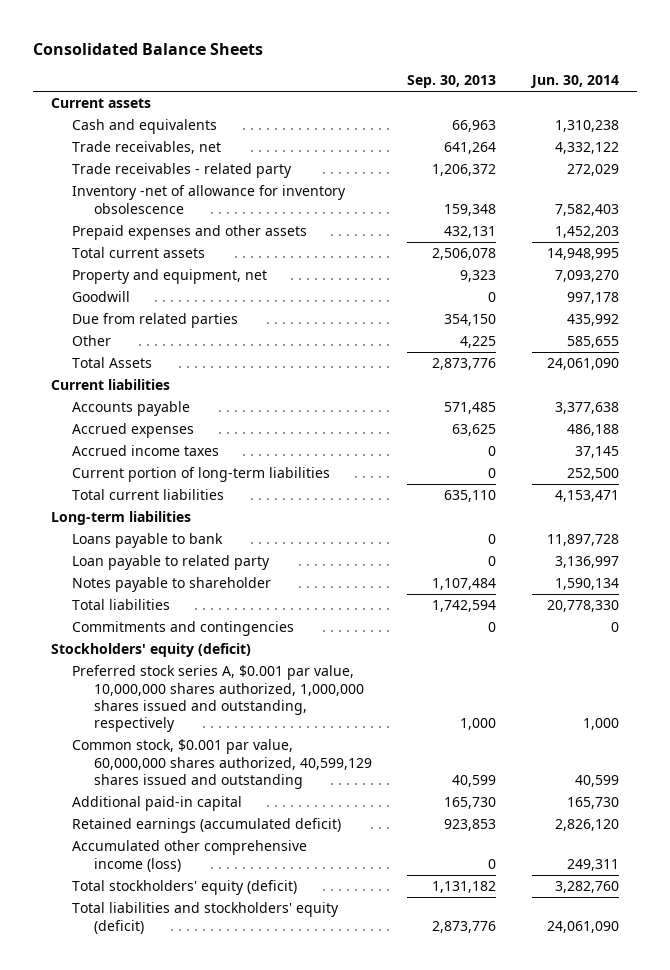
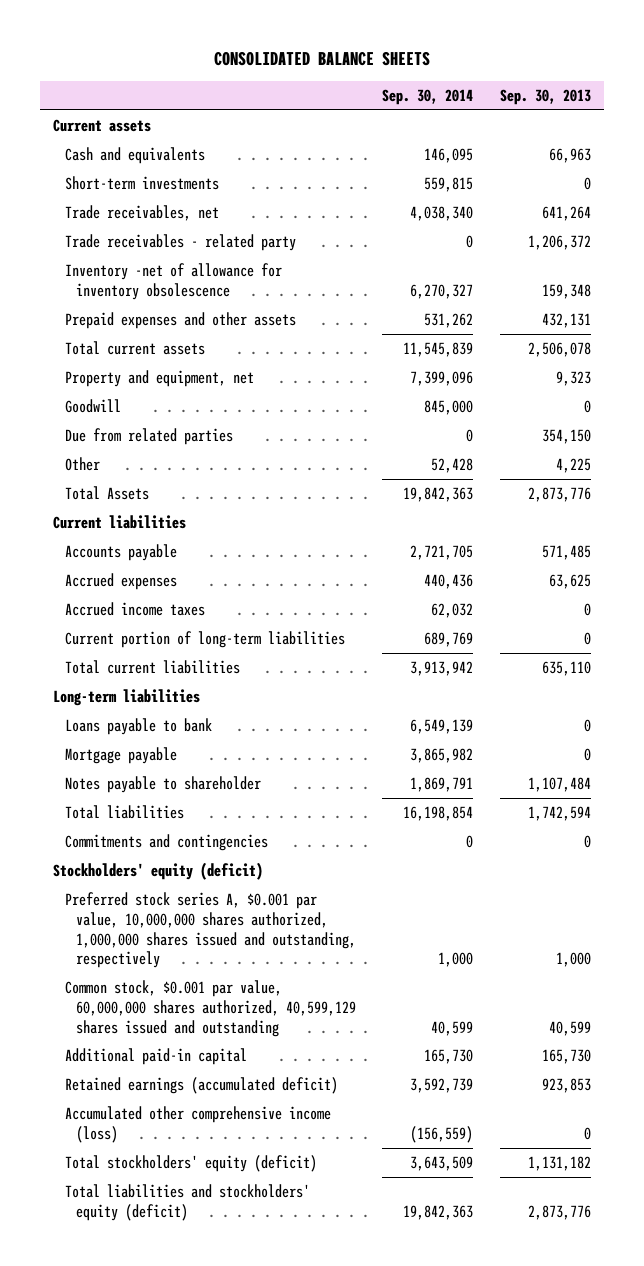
- Consolidated Balance Sheets
+ CONSOLIDATED BALANCE SHEETS
- | Sep. 30, 2013 | Jun. 30, 2014
+ | Sep. 30, 2014 | Sep. 30, 2013
+ Short-term investments | 559,815 | 0
- Loan payable to related party | 0 | 3,136,997
+ Mortgage payable | 3,865,982 | 0

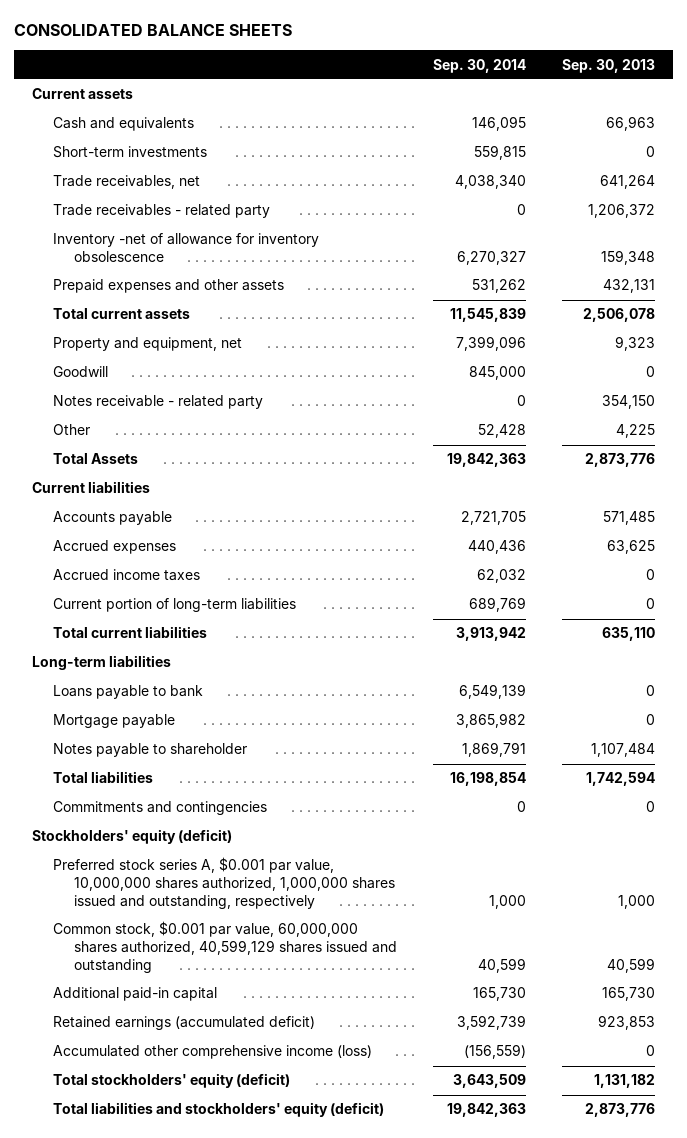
- Due from related parties | 0 | 354,150
+ Notes receivable - related party | 0 | 354,150

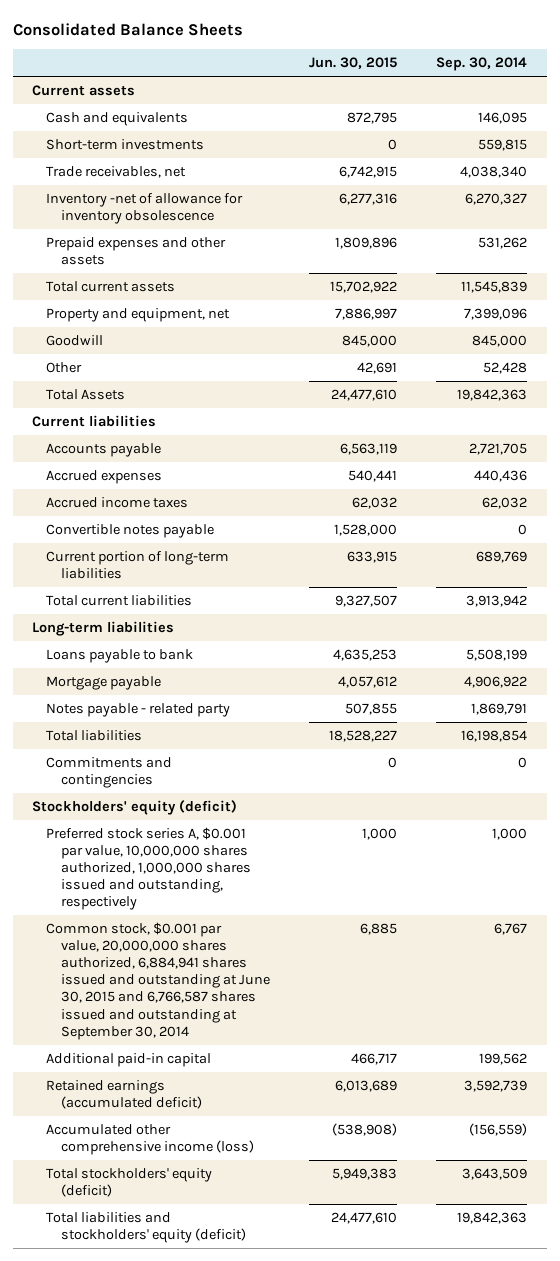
- CONSOLIDATED BALANCE SHEETS
+ Consolidated Balance Sheets
- | Sep. 30, 2014 | Sep. 30, 2013
+ | Jun. 30, 2015 | Sep. 30, 2014
- Trade receivables - related party | 0 | 1,206,372
- Notes receivable - related party | 0 | 354,150
+ Convertible notes payable | 1,528,000 | 0
- Loans payable to bank | 6,549,139 | 0
- Mortgage payable | 3,865,982 | 0
- Notes payable to shareholder | 1,869,791 | 1,107,484
+ Loans payable to bank | 4,635,253 | 5,508,199
+ Mortgage payable | 4,057,612 | 4,906,922
+ Notes payable - related party | 507,855 | 1,869,791
- Common stock, $0.001 par value, 60,000,000 shares authorized, 40,599,129 shares issued and outstanding | 40,599 | 40,599
- Additional paid-in capital | 165,730 | 165,730
+ Common stock, $0.001 par value, 20,000,000 shares authorized, 6,884,941 shares issued and outstanding at June 30, 2015 and 6,766,587 shares issued and outstanding at September 30, 2014 | 6,885 | 6,767
+ Additional paid-in capital | 466,717 | 199,562

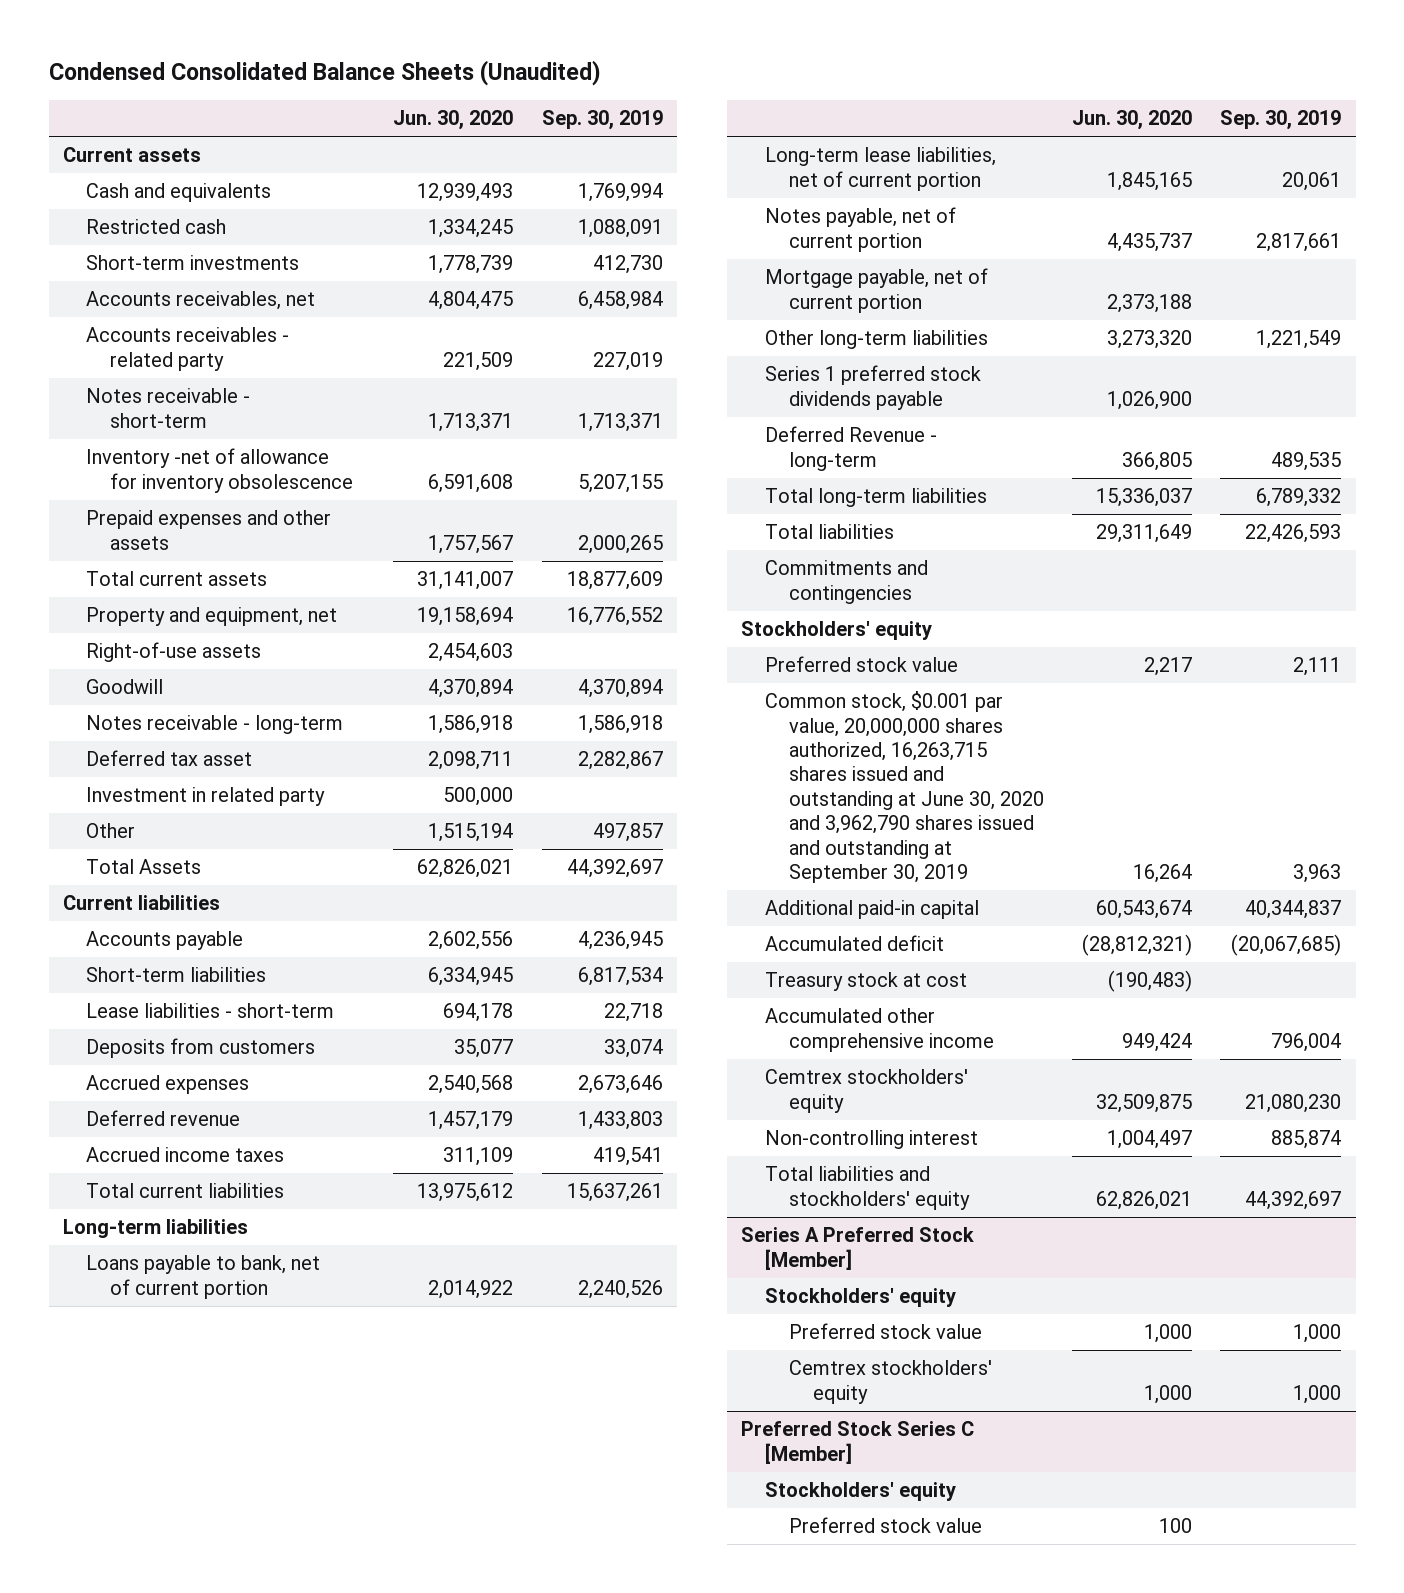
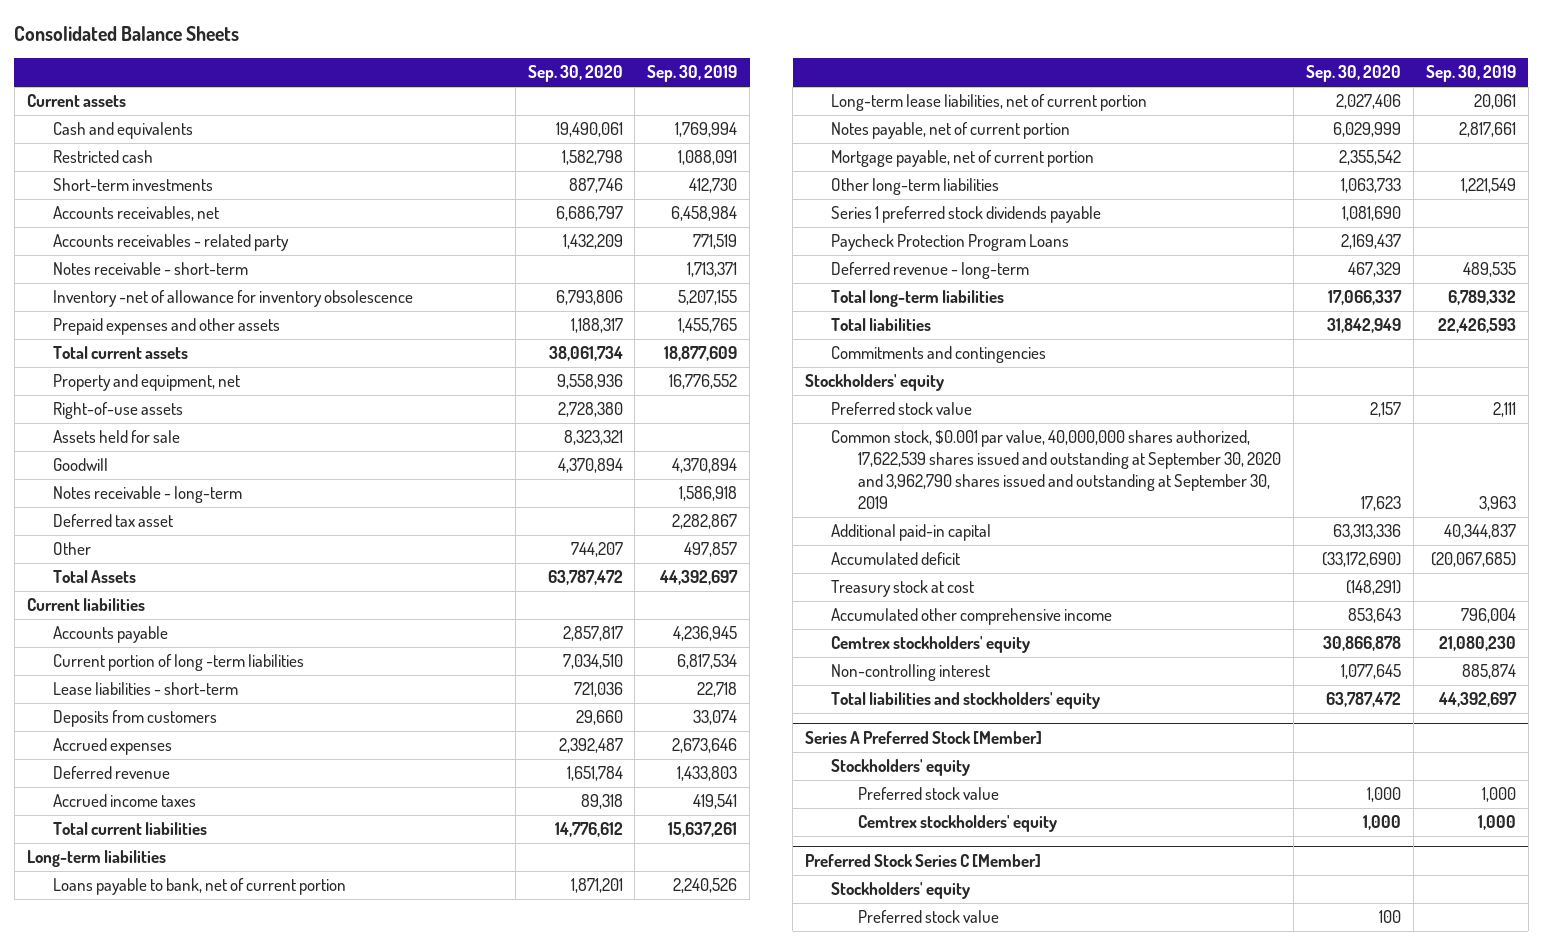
- Condensed Consolidated Balance Sheets (Unaudited)
+ Consolidated Balance Sheets
- | Jun. 30, 2020 | Sep. 30, 2019
+ | Sep. 30, 2020 | Sep. 30, 2019
- Accounts receivables - related party | 221,509 | 227,019
+ Accounts receivables - related party | 1,432,209 | 771,519
- Prepaid expenses and other assets | 1,757,567 | 2,000,265
+ Prepaid expenses and other assets | 1,188,317 | 1,455,765
+ Assets held for sale | 8,323,321 |
- Investment in related party | 500,000 |
- Short-term liabilities | 6,334,945 | 6,817,534
+ Current portion of long -term liabilities | 7,034,510 | 6,817,534
- Deferred Revenue - long-term | 366,805 | 489,535
+ Paycheck Protection Program Loans | 2,169,437 |
+ Deferred revenue - long-term | 467,329 | 489,535
- Common stock, $0.001 par value, 20,000,000 shares authorized, 16,263,715 shares issued and outstanding at June 30, 2020 and 3,962,790 shares issued and outstanding at September 30, 2019 | 16,264 | 3,963
+ Common stock, $0.001 par value, 40,000,000 shares authorized, 17,622,539 shares issued and outstanding at September 30, 2020 and 3,962,790 shares issued and outstanding at September 30, 2019 | 17,623 | 3,963

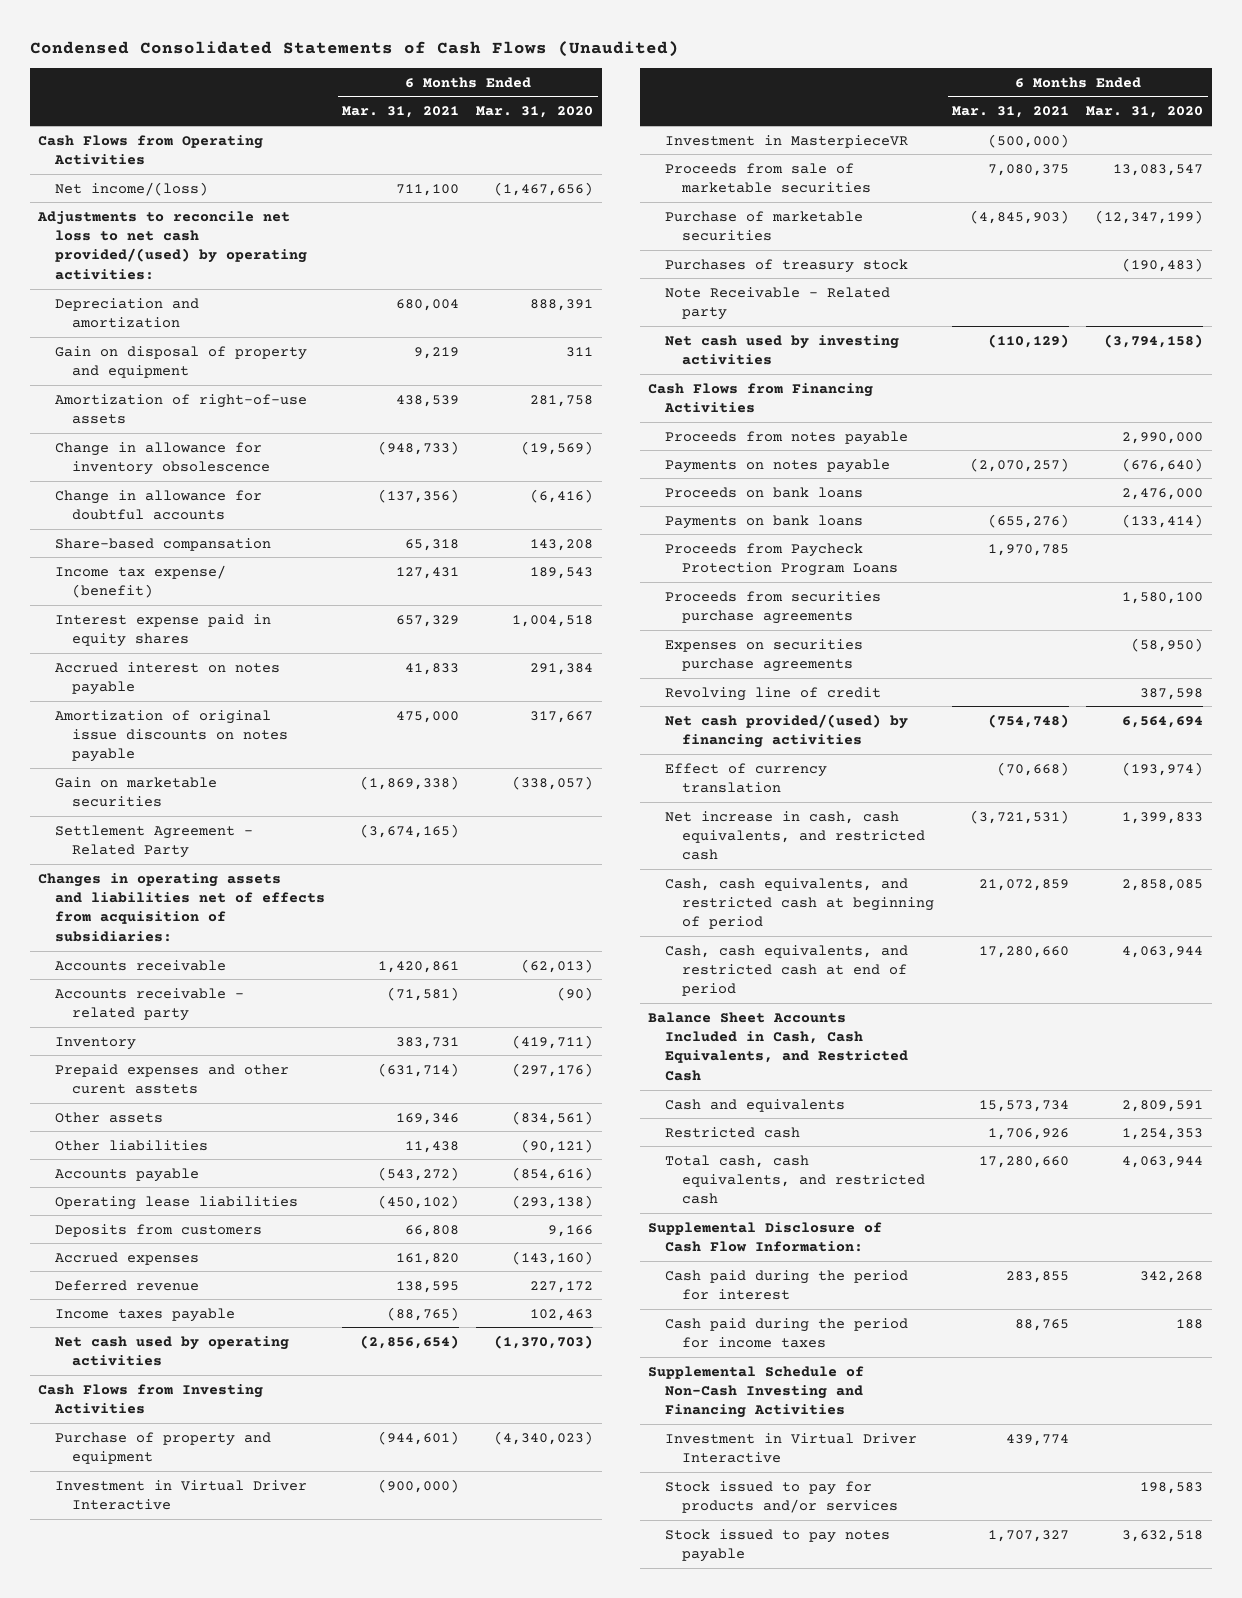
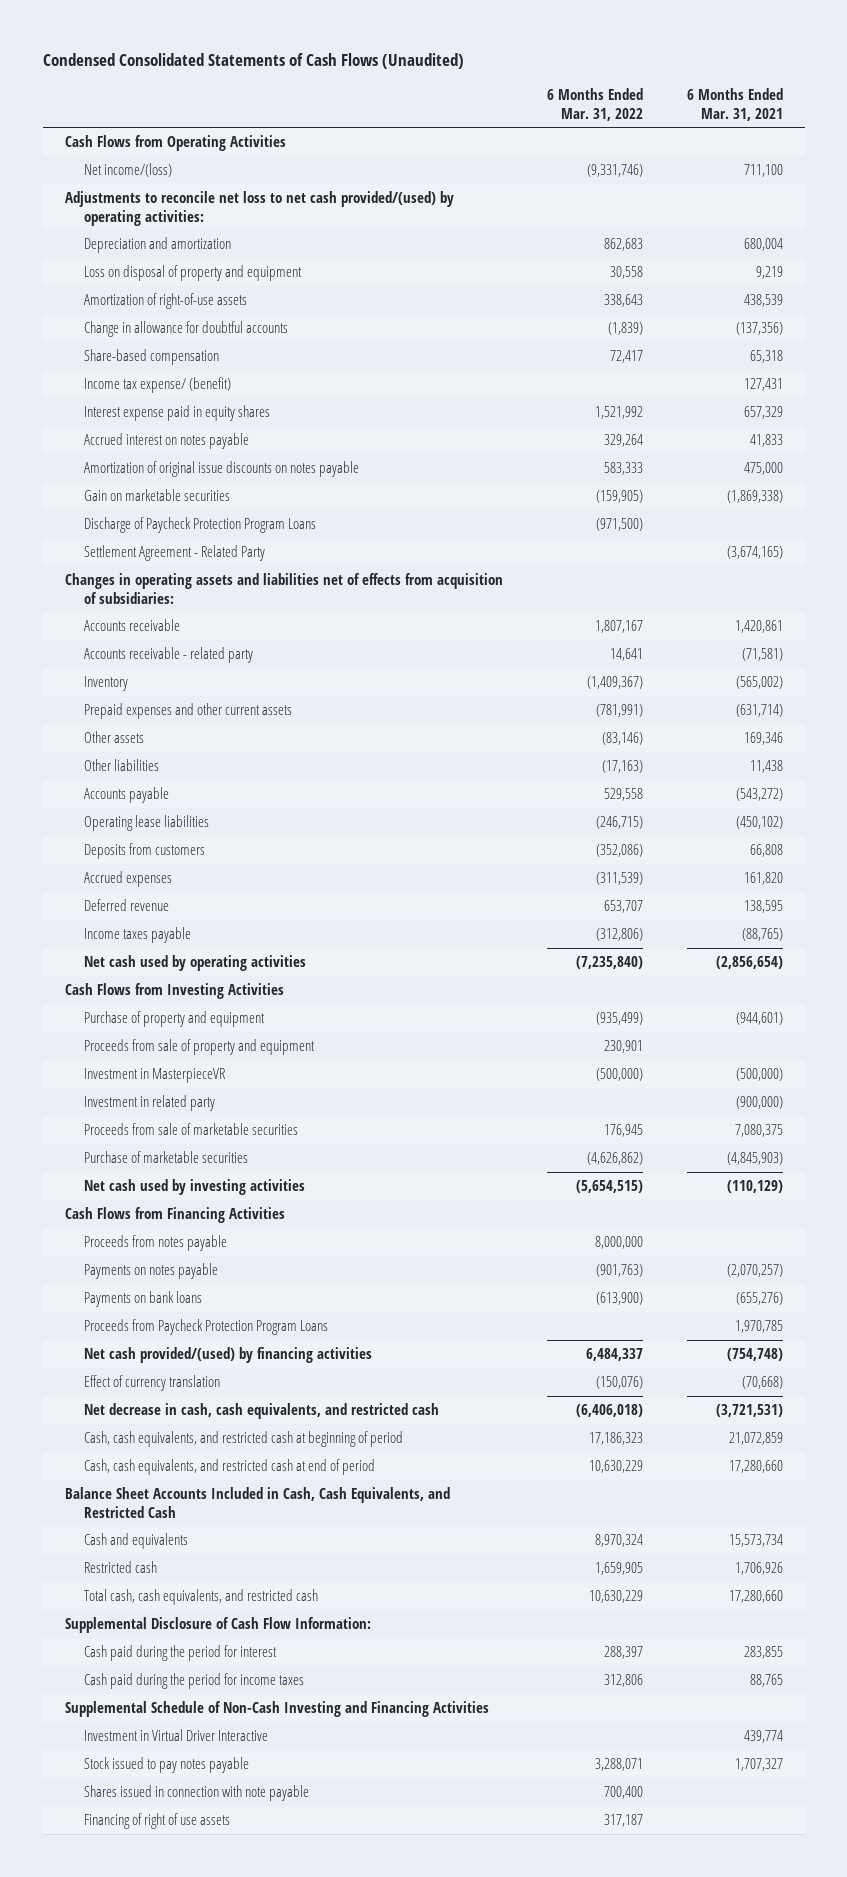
- | 6 Months Ended Mar. 31, 2021 | 6 Months Ended Mar. 31, 2020
+ | 6 Months Ended Mar. 31, 2022 | 6 Months Ended Mar. 31, 2021
- Gain on disposal of property and equipment | 9,219 | 311
+ Loss on disposal of property and equipment | 30,558 | 9,219
- Change in allowance for inventory obsolescence | (948,733) | (19,569)
- Share-based compansation | 65,318 | 143,208
+ Share-based compensation | 72,417 | 65,318
+ Discharge of Paycheck Protection Program Loans | (971,500) |
- Inventory | 383,731 | (419,711)
- Prepaid expenses and other curent asstets | (631,714) | (297,176)
+ Inventory | (1,409,367) | (565,002)
+ Prepaid expenses and other current assets | (781,991) | (631,714)
- Investment in Virtual Driver Interactive | (900,000) |
+ Proceeds from sale of property and equipment | 230,901 |
+ Investment in related party | | (900,000)
- Purchases of treasury stock | | (190,483)
- Note Receivable - Related party
- Proceeds on bank loans | | 2,476,000
- Proceeds from securities purchase agreements | | 1,580,100
- Expenses on securities purchase agreements | | (58,950)
- Revolving line of credit | | 387,598
- Net increase in cash, cash equivalents, and restricted cash | (3,721,531) | 1,399,833
+ Net decrease in cash, cash equivalents, and restricted cash | (6,406,018) | (3,721,531)
- Stock issued to pay for products and/or services | | 198,583
+ Shares issued in connection with note payable | 700,400 |
+ Financing of right of use assets | 317,187 |

